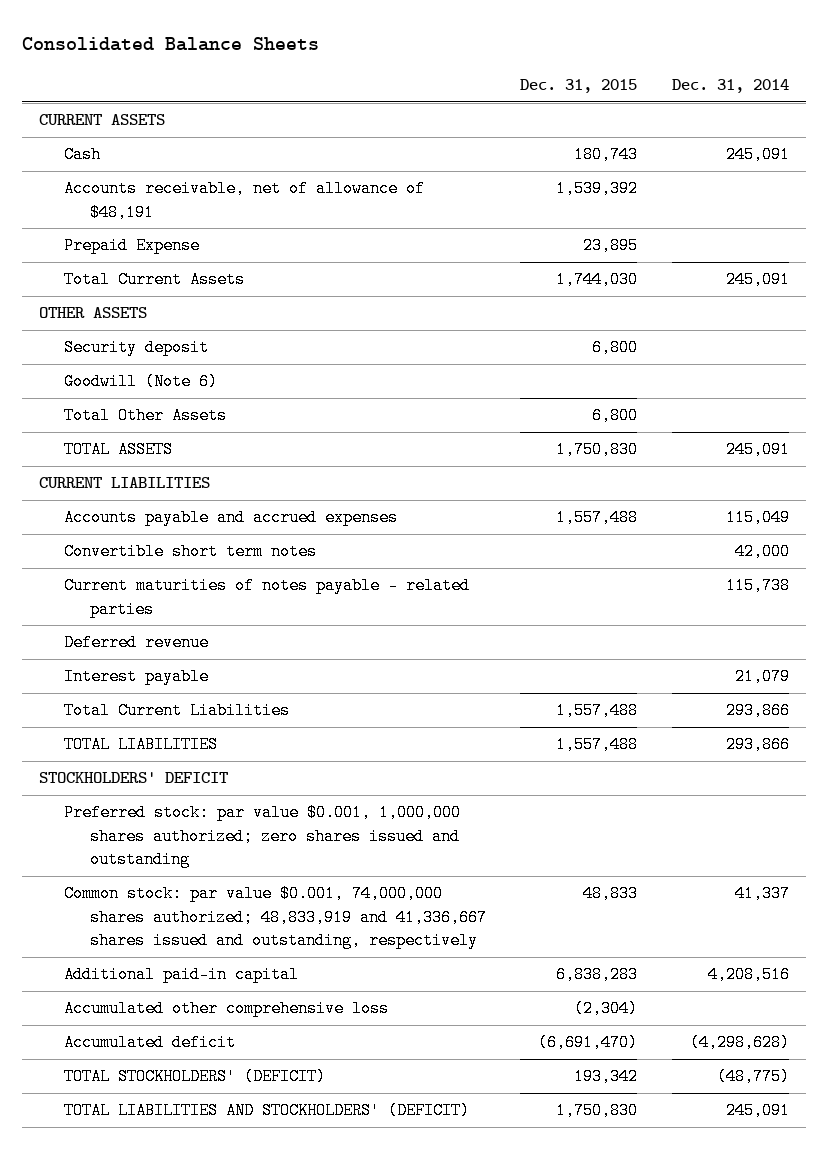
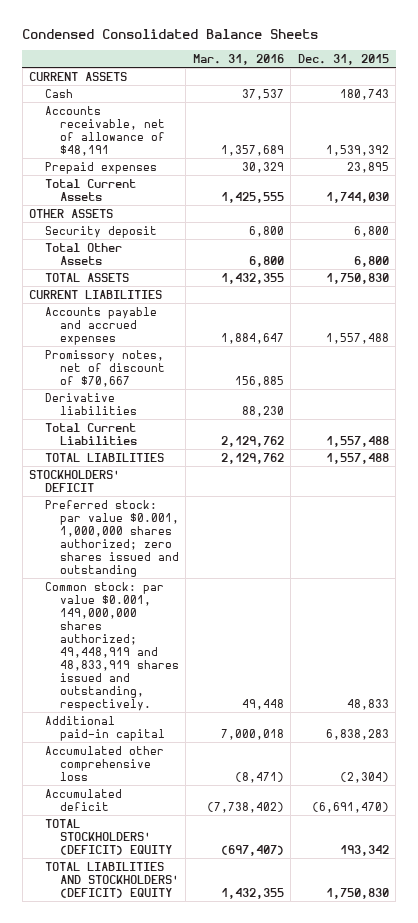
- Consolidated Balance Sheets
+ Condensed Consolidated Balance Sheets
- | Dec. 31, 2015 | Dec. 31, 2014
+ | Mar. 31, 2016 | Dec. 31, 2015
- Prepaid Expense | 23,895 |
+ Prepaid expenses | 30,329 | 23,895
- Goodwill (Note 6)
- Convertible short term notes | | 42,000
- Current maturities of notes payable - related parties | | 115,738
- Deferred revenue
- Interest payable | | 21,079
+ Promissory notes, net of discount of $70,667 | 156,885 |
+ Derivative liabilities | 88,230 |
- Common stock: par value $0.001, 74,000,000 shares authorized; 48,833,919 and 41,336,667 shares issued and outstanding, respectively | 48,833 | 41,337
+ Common stock: par value $0.001, 149,000,000 shares authorized; 49,448,919 and 48,833,919 shares issued and outstanding, respectively. | 49,448 | 48,833
- TOTAL STOCKHOLDERS' (DEFICIT) | 193,342 | (48,775)
- TOTAL LIABILITIES AND STOCKHOLDERS' (DEFICIT) | 1,750,830 | 245,091
+ TOTAL STOCKHOLDERS' (DEFICIT) EQUITY | (697,407) | 193,342
+ TOTAL LIABILITIES AND STOCKHOLDERS' (DEFICIT) EQUITY | 1,432,355 | 1,750,830

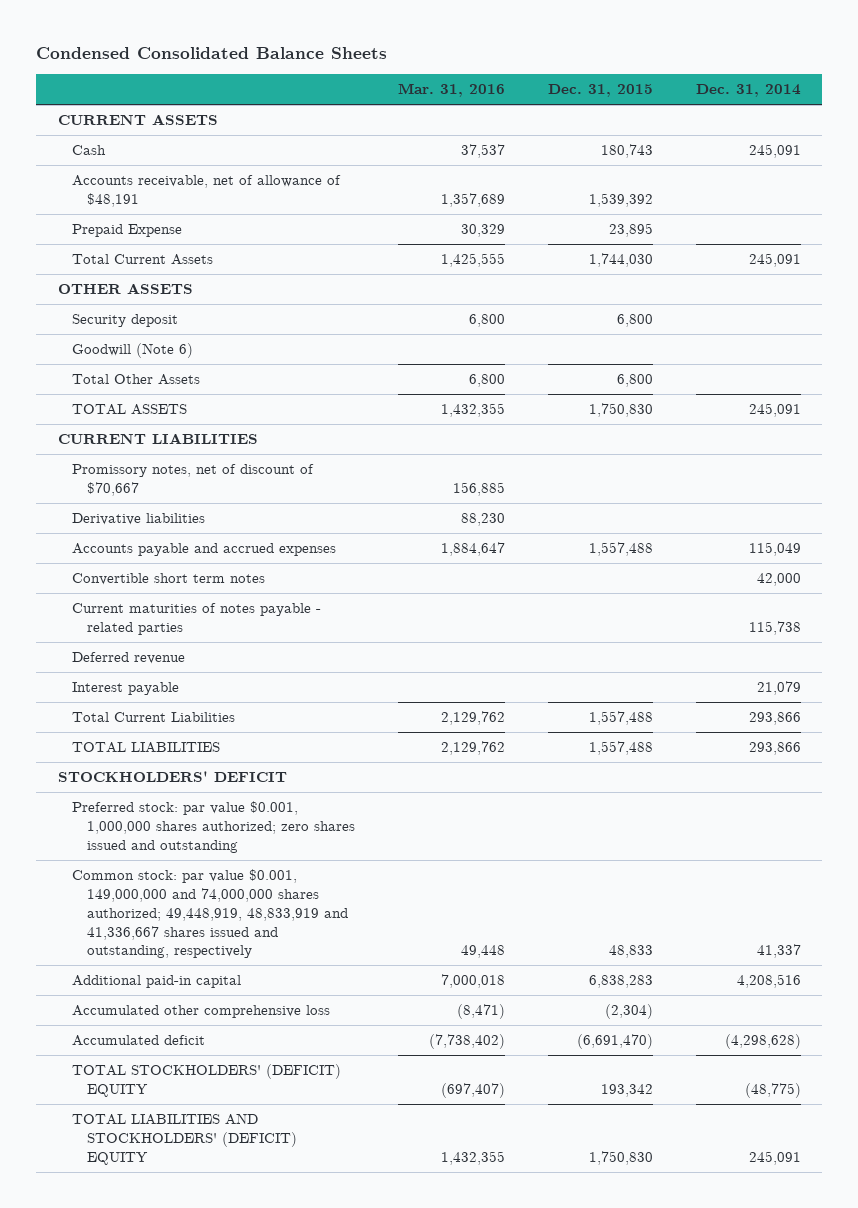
- | Mar. 31, 2016 | Dec. 31, 2015
+ | Mar. 31, 2016 | Dec. 31, 2015 | Dec. 31, 2014
- Prepaid expenses | 30,329 | 23,895
+ Prepaid Expense | 30,329 | 23,895 |
+ Goodwill (Note 6)
moved down: Accounts payable and accrued expenses | 1,884,647 | 1,557,488 | 115,049
+ Convertible short term notes | | | 42,000
+ Current maturities of notes payable - related parties | | | 115,738
+ Deferred revenue
+ Interest payable | | | 21,079
- Common stock: par value $0.001, 149,000,000 shares authorized; 49,448,919 and 48,833,919 shares issued and outstanding, respectively. | 49,448 | 48,833
+ Common stock: par value $0.001, 149,000,000 and 74,000,000 shares authorized; 49,448,919, 48,833,919 and 41,336,667 shares issued and outstanding, respectively | 49,448 | 48,833 | 41,337

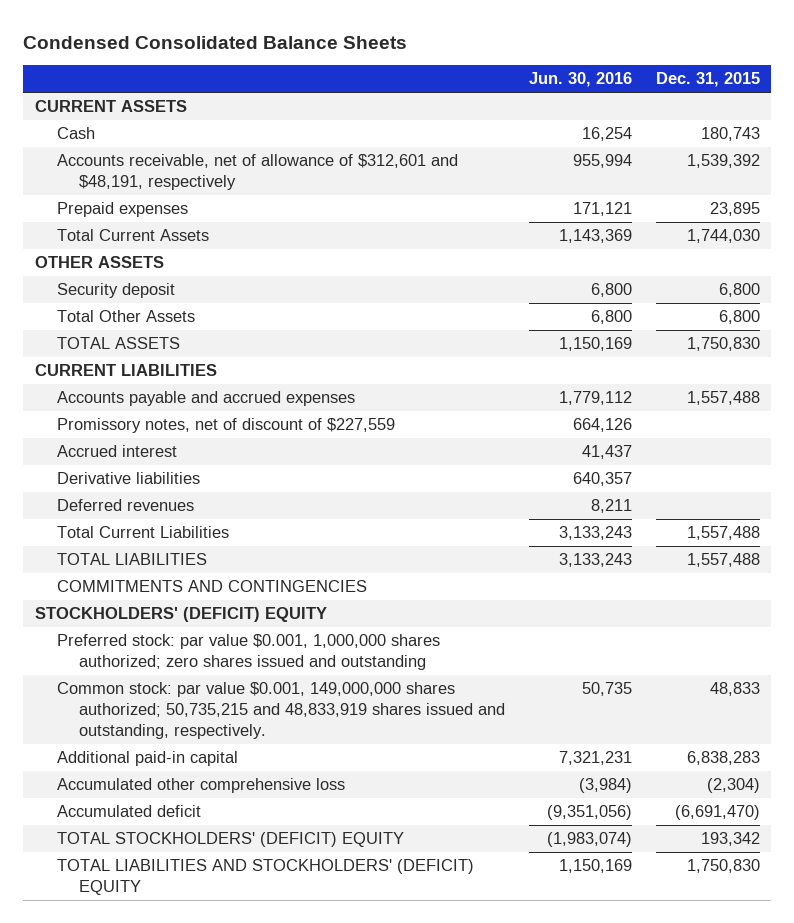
- | Mar. 31, 2016 | Dec. 31, 2015 | Dec. 31, 2014
+ | Jun. 30, 2016 | Dec. 31, 2015
- Accounts receivable, net of allowance of $48,191 | 1,357,689 | 1,539,392 |
- Prepaid Expense | 30,329 | 23,895 |
+ Accounts receivable, net of allowance of $312,601 and $48,191, respectively | 955,994 | 1,539,392
+ Prepaid expenses | 171,121 | 23,895
- Goodwill (Note 6)
- Promissory notes, net of discount of $70,667 | 156,885 | |
- Convertible short term notes | | | 42,000
- Current maturities of notes payable - related parties | | | 115,738
- Deferred revenue
- Interest payable | | | 21,079
+ Promissory notes, net of discount of $227,559 | 664,126 |
+ Accrued interest | 41,437 |
moved down: Derivative liabilities | 640,357 |
+ Deferred revenues | 8,211 |
- STOCKHOLDERS' DEFICIT
+ COMMITMENTS AND CONTINGENCIES
+ STOCKHOLDERS' (DEFICIT) EQUITY
- Common stock: par value $0.001, 149,000,000 and 74,000,000 shares authorized; 49,448,919, 48,833,919 and 41,336,667 shares issued and outstanding, respectively | 49,448 | 48,833 | 41,337
+ Common stock: par value $0.001, 149,000,000 shares authorized; 50,735,215 and 48,833,919 shares issued and outstanding, respectively. | 50,735 | 48,833

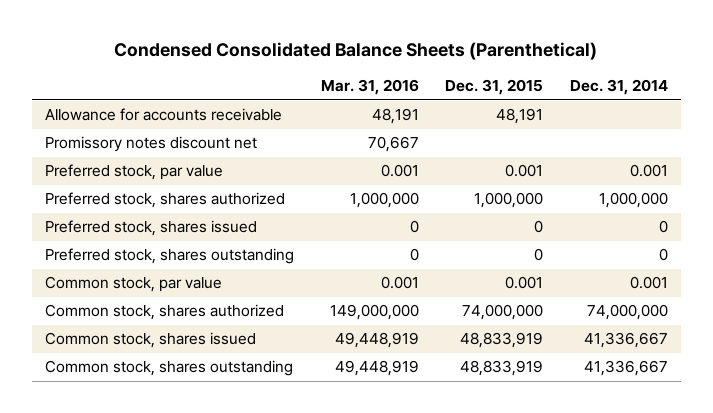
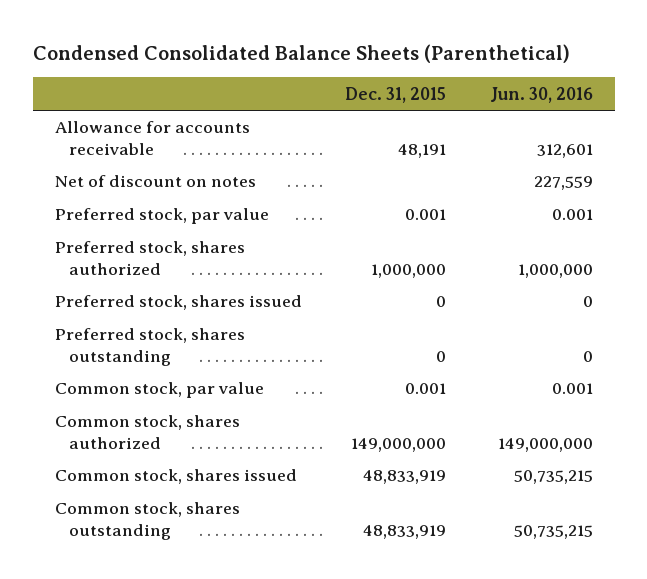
- | Mar. 31, 2016 | Dec. 31, 2015 | Dec. 31, 2014
+ | Dec. 31, 2015 | Jun. 30, 2016
- Promissory notes discount net | 70,667 | |
+ Net of discount on notes | | 227,559
- Common stock, shares authorized | 149,000,000 | 74,000,000 | 74,000,000
+ Common stock, shares authorized | 149,000,000 | 149,000,000

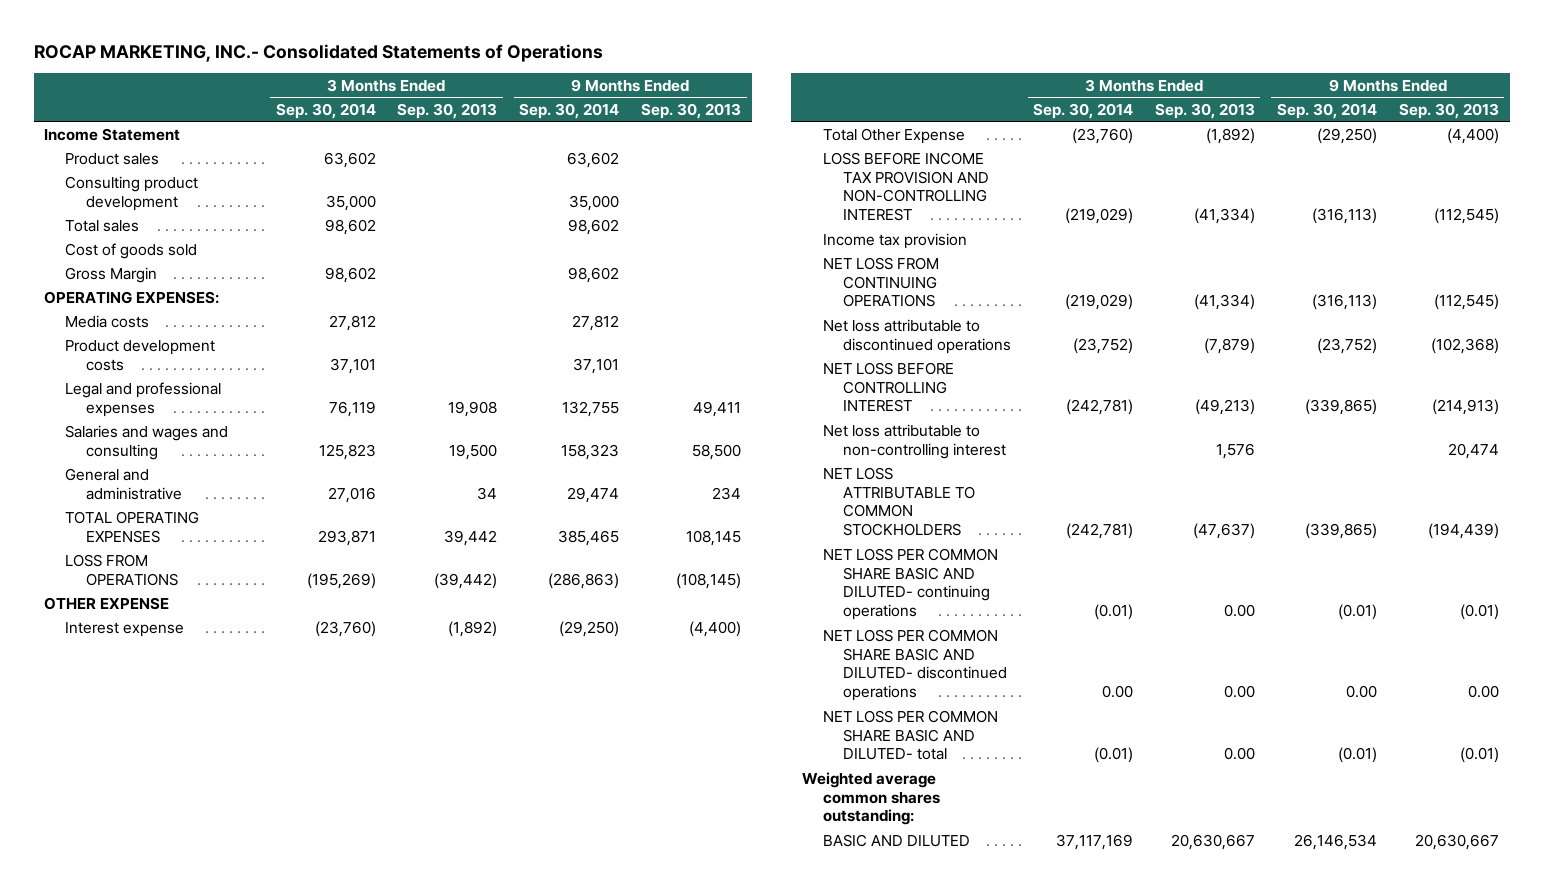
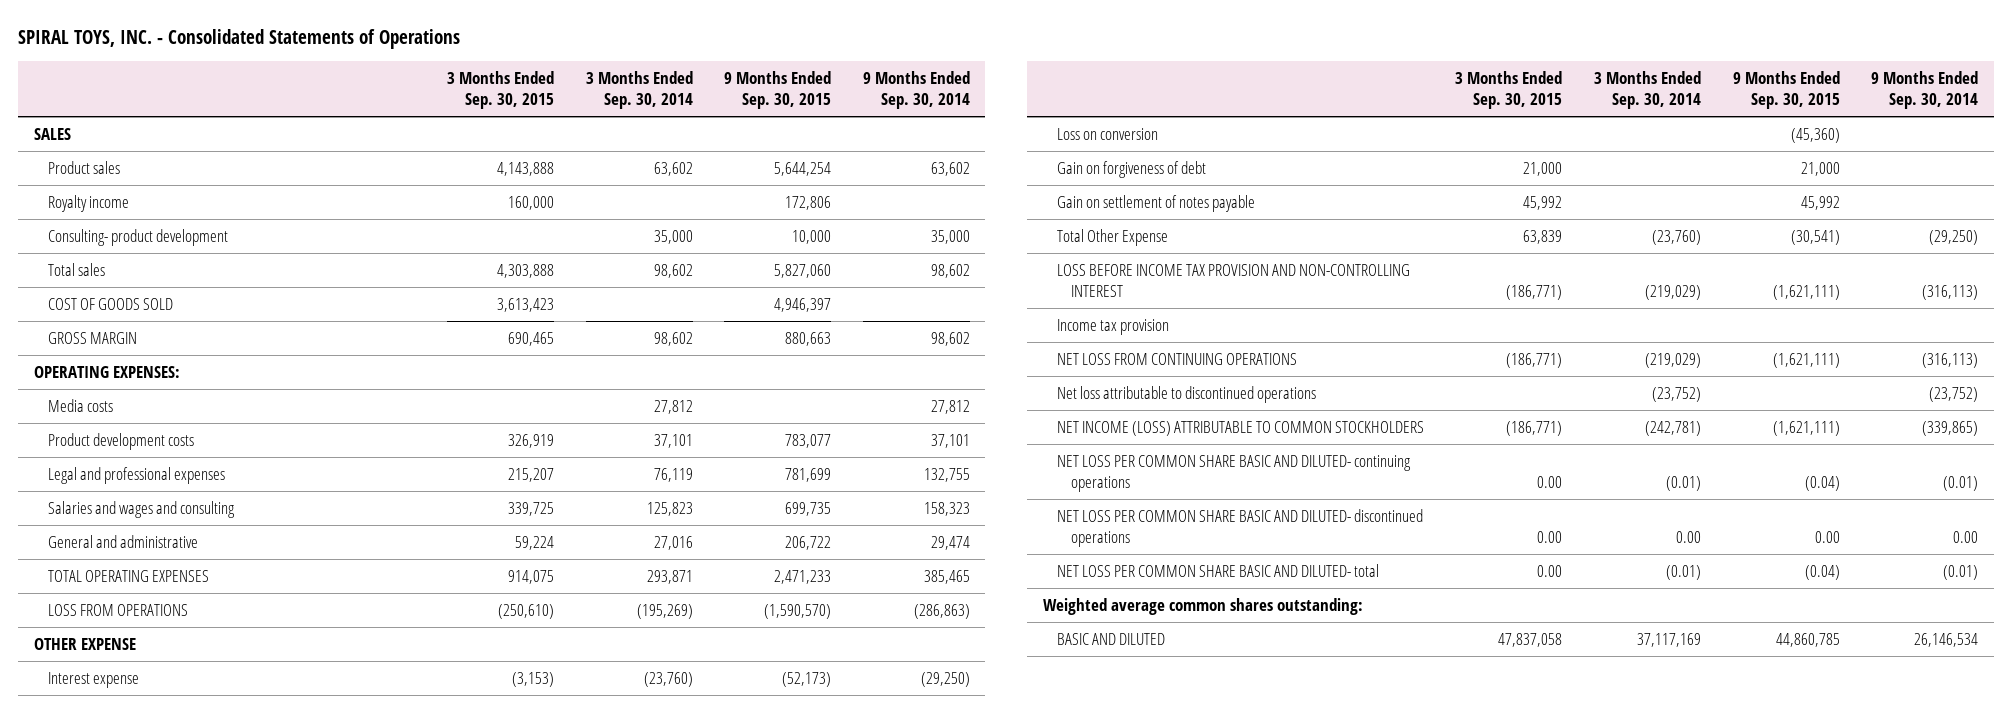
- ROCAP MARKETING, INC.- Consolidated Statements of Operations
+ SPIRAL TOYS, INC. - Consolidated Statements of Operations
- | 3 Months Ended Sep. 30, 2014 | 3 Months Ended Sep. 30, 2013 | 9 Months Ended Sep. 30, 2014 | 9 Months Ended Sep. 30, 2013
+ | 3 Months Ended Sep. 30, 2015 | 3 Months Ended Sep. 30, 2014 | 9 Months Ended Sep. 30, 2015 | 9 Months Ended Sep. 30, 2014
- Income Statement
+ SALES
- Consulting product development | 35,000 | | 35,000 |
+ Royalty income | 160,000 | | 172,806 |
+ Consulting- product development | | 35,000 | 10,000 | 35,000
- Cost of goods sold
- Gross Margin | 98,602 | | 98,602 |
+ COST OF GOODS SOLD | 3,613,423 | | 4,946,397 |
+ GROSS MARGIN | 690,465 | 98,602 | 880,663 | 98,602
+ Loss on conversion | | | (45,360) |
+ Gain on forgiveness of debt | 21,000 | | 21,000 |
+ Gain on settlement of notes payable | 45,992 | | 45,992 |
- NET LOSS BEFORE CONTROLLING INTEREST | (242,781) | (49,213) | (339,865) | (214,913)
- Net loss attributable to non-controlling interest | | 1,576 | | 20,474
- NET LOSS ATTRIBUTABLE TO COMMON STOCKHOLDERS | (242,781) | (47,637) | (339,865) | (194,439)
+ NET INCOME (LOSS) ATTRIBUTABLE TO COMMON STOCKHOLDERS | (186,771) | (242,781) | (1,621,111) | (339,865)

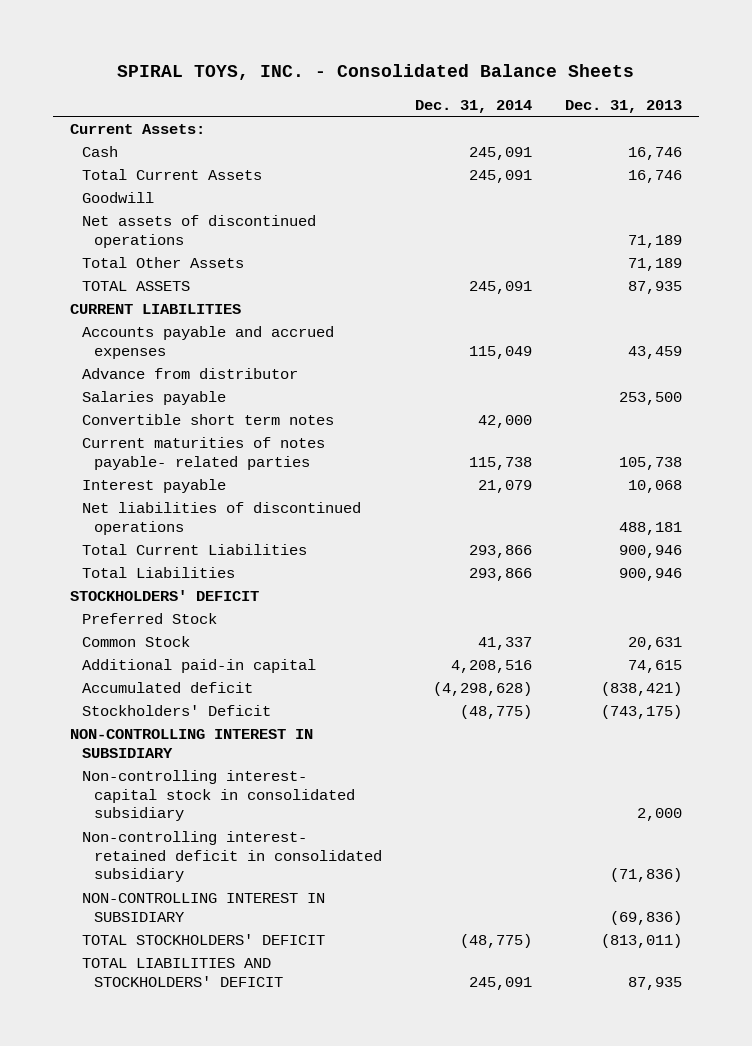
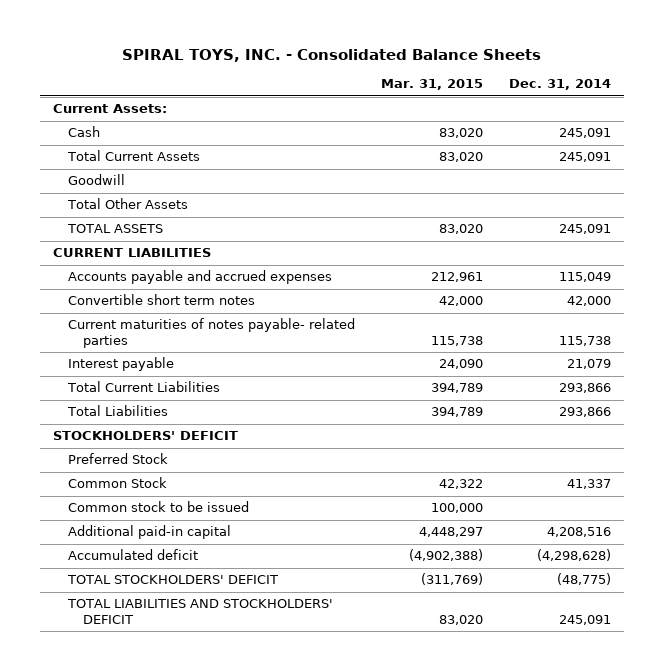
- | Dec. 31, 2014 | Dec. 31, 2013
+ | Mar. 31, 2015 | Dec. 31, 2014
- Net assets of discontinued operations | | 71,189
- Advance from distributor
- Salaries payable | | 253,500
- Net liabilities of discontinued operations | | 488,181
+ Common stock to be issued | 100,000 |
- Stockholders' Deficit | (48,775) | (743,175)
- NON-CONTROLLING INTEREST IN SUBSIDIARY
- Non-controlling interest- capital stock in consolidated subsidiary | | 2,000
- Non-controlling interest- retained deficit in consolidated subsidiary | | (71,836)
- NON-CONTROLLING INTEREST IN SUBSIDIARY | | (69,836)

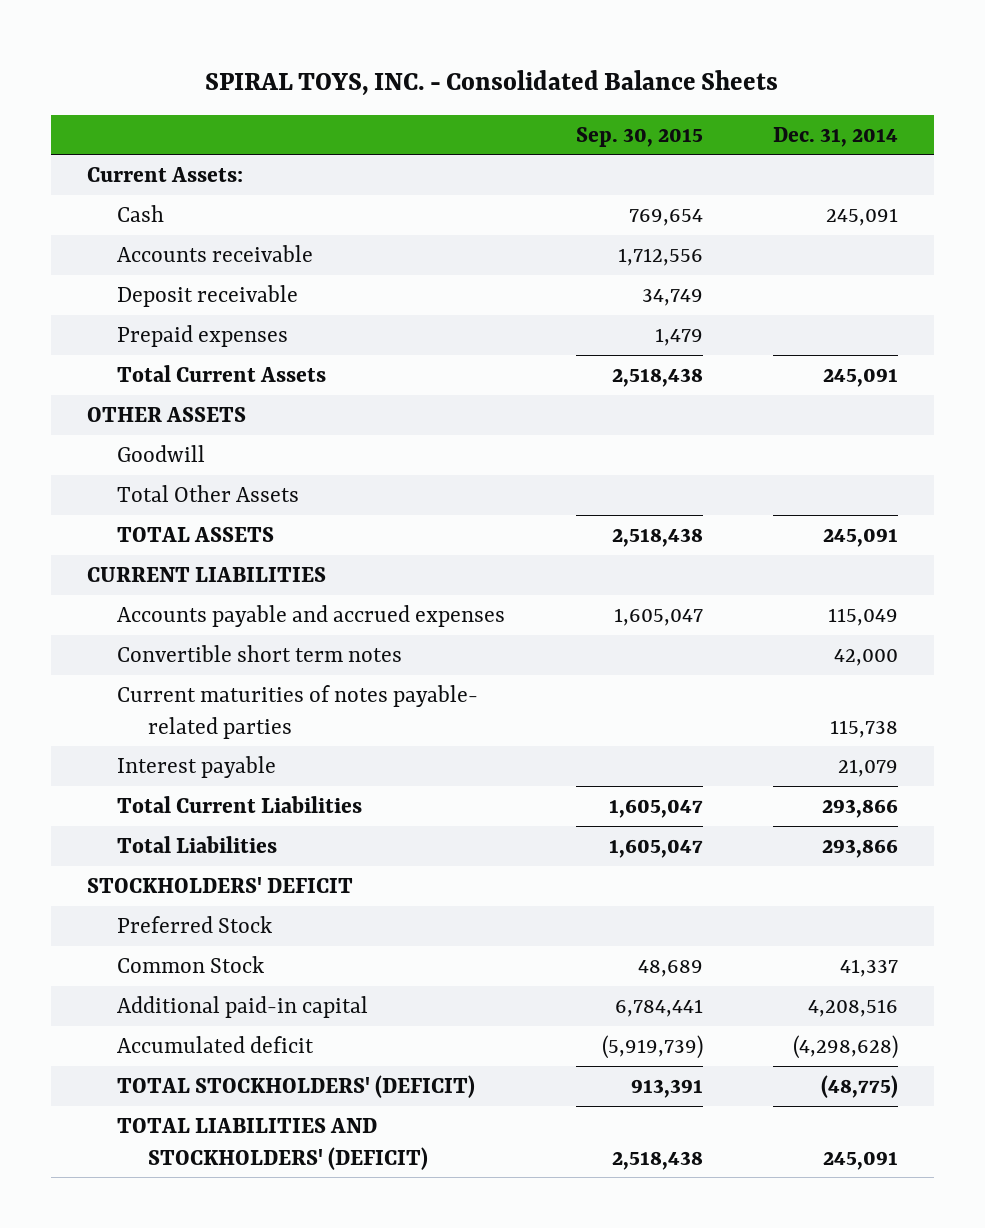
- | Mar. 31, 2015 | Dec. 31, 2014
+ | Sep. 30, 2015 | Dec. 31, 2014
+ Accounts receivable | 1,712,556 |
+ Deposit receivable | 34,749 |
+ Prepaid expenses | 1,479 |
+ OTHER ASSETS
- Common stock to be issued | 100,000 |
- TOTAL STOCKHOLDERS' DEFICIT | (311,769) | (48,775)
- TOTAL LIABILITIES AND STOCKHOLDERS' DEFICIT | 83,020 | 245,091
+ TOTAL STOCKHOLDERS' (DEFICIT) | 913,391 | (48,775)
+ TOTAL LIABILITIES AND STOCKHOLDERS' (DEFICIT) | 2,518,438 | 245,091

